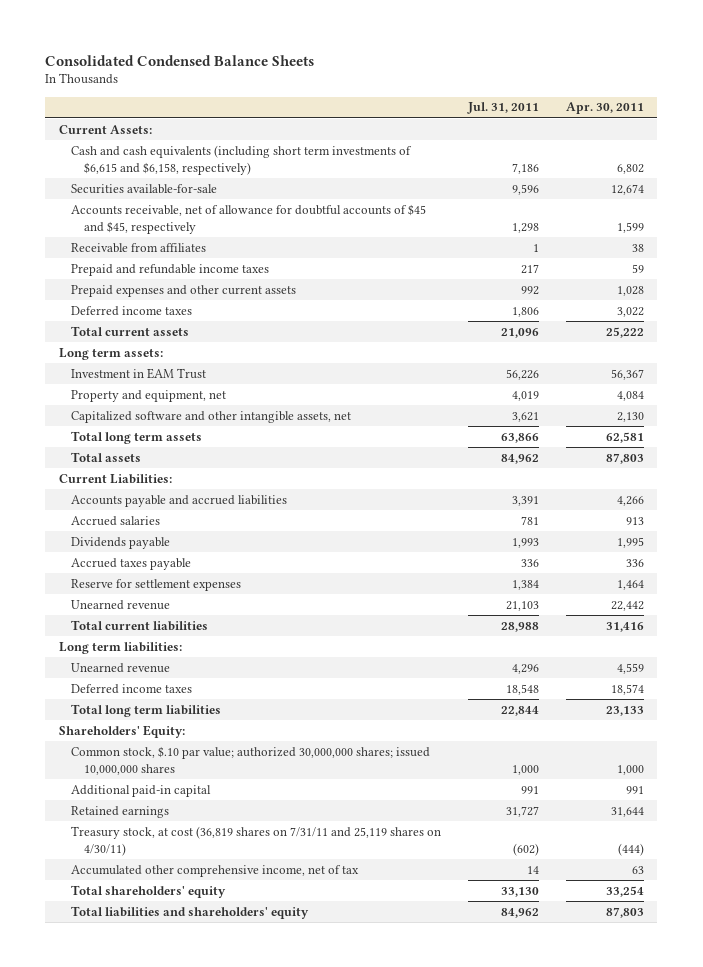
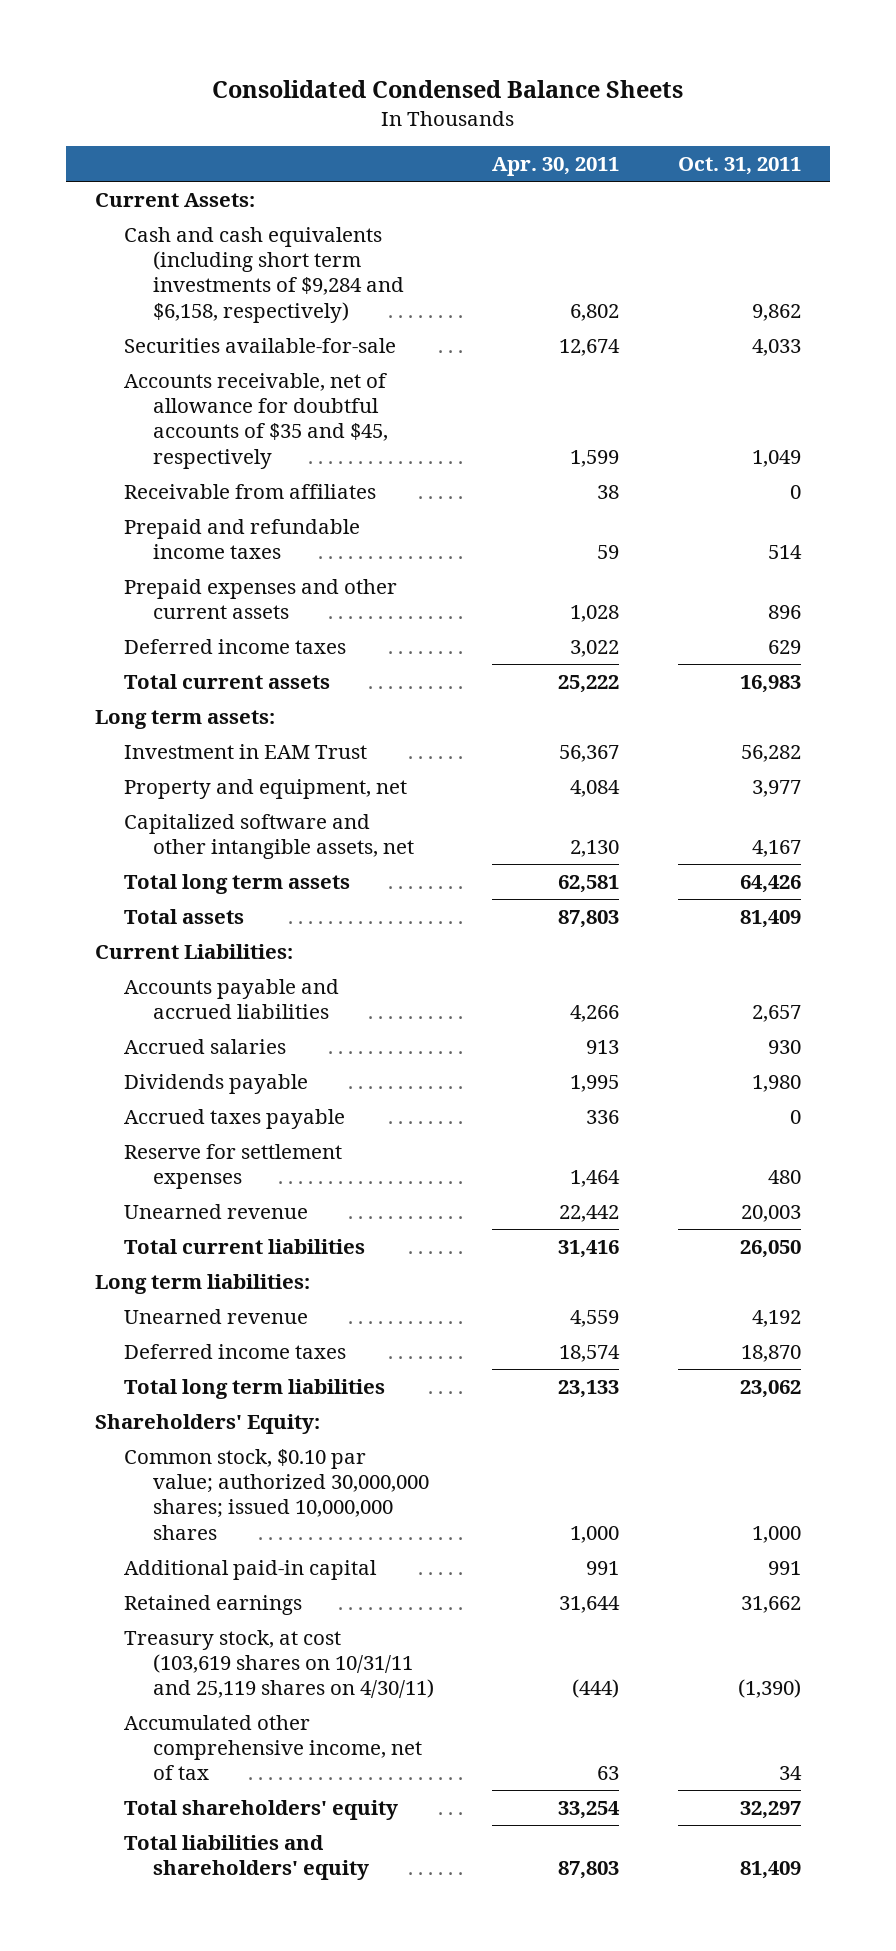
- | Jul. 31, 2011 | Apr. 30, 2011
+ | Apr. 30, 2011 | Oct. 31, 2011
- Cash and cash equivalents (including short term investments of $6,615 and $6,158, respectively) | 7,186 | 6,802
+ Cash and cash equivalents (including short term investments of $9,284 and $6,158, respectively) | 6,802 | 9,862
- Accounts receivable, net of allowance for doubtful accounts of $45 and $45, respectively | 1,298 | 1,599
+ Accounts receivable, net of allowance for doubtful accounts of $35 and $45, respectively | 1,599 | 1,049
- Common stock, $.10 par value; authorized 30,000,000 shares; issued 10,000,000 shares | 1,000 | 1,000
+ Common stock, $0.10 par value; authorized 30,000,000 shares; issued 10,000,000 shares | 1,000 | 1,000
- Treasury stock, at cost (36,819 shares on 7/31/11 and 25,119 shares on 4/30/11) | (602) | (444)
+ Treasury stock, at cost (103,619 shares on 10/31/11 and 25,119 shares on 4/30/11) | (444) | (1,390)

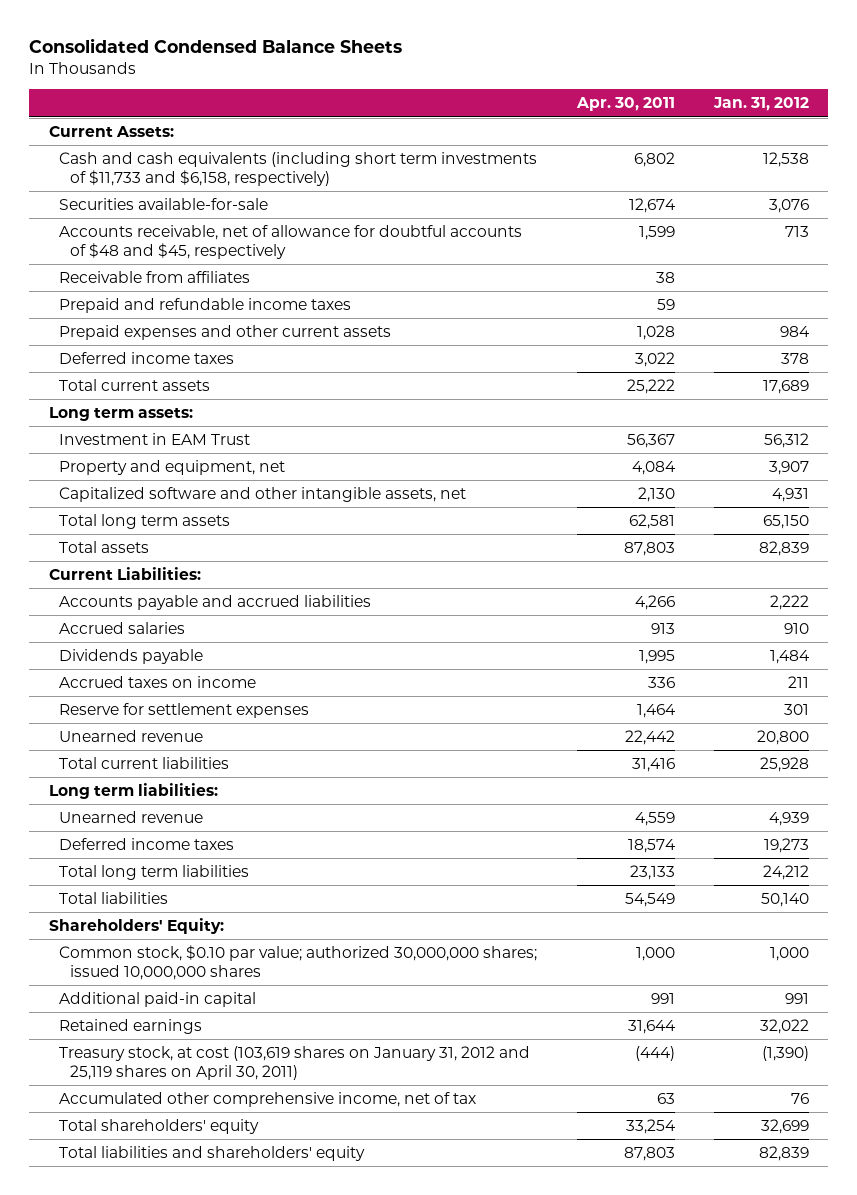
- | Apr. 30, 2011 | Oct. 31, 2011
+ | Apr. 30, 2011 | Jan. 31, 2012
- Cash and cash equivalents (including short term investments of $9,284 and $6,158, respectively) | 6,802 | 9,862
+ Cash and cash equivalents (including short term investments of $11,733 and $6,158, respectively) | 6,802 | 12,538
- Accounts receivable, net of allowance for doubtful accounts of $35 and $45, respectively | 1,599 | 1,049
+ Accounts receivable, net of allowance for doubtful accounts of $48 and $45, respectively | 1,599 | 713
- Accrued taxes payable | 336 | 0
+ Accrued taxes on income | 336 | 211
+ Total liabilities | 54,549 | 50,140
- Treasury stock, at cost (103,619 shares on 10/31/11 and 25,119 shares on 4/30/11) | (444) | (1,390)
+ Treasury stock, at cost (103,619 shares on January 31, 2012 and 25,119 shares on April 30, 2011) | (444) | (1,390)

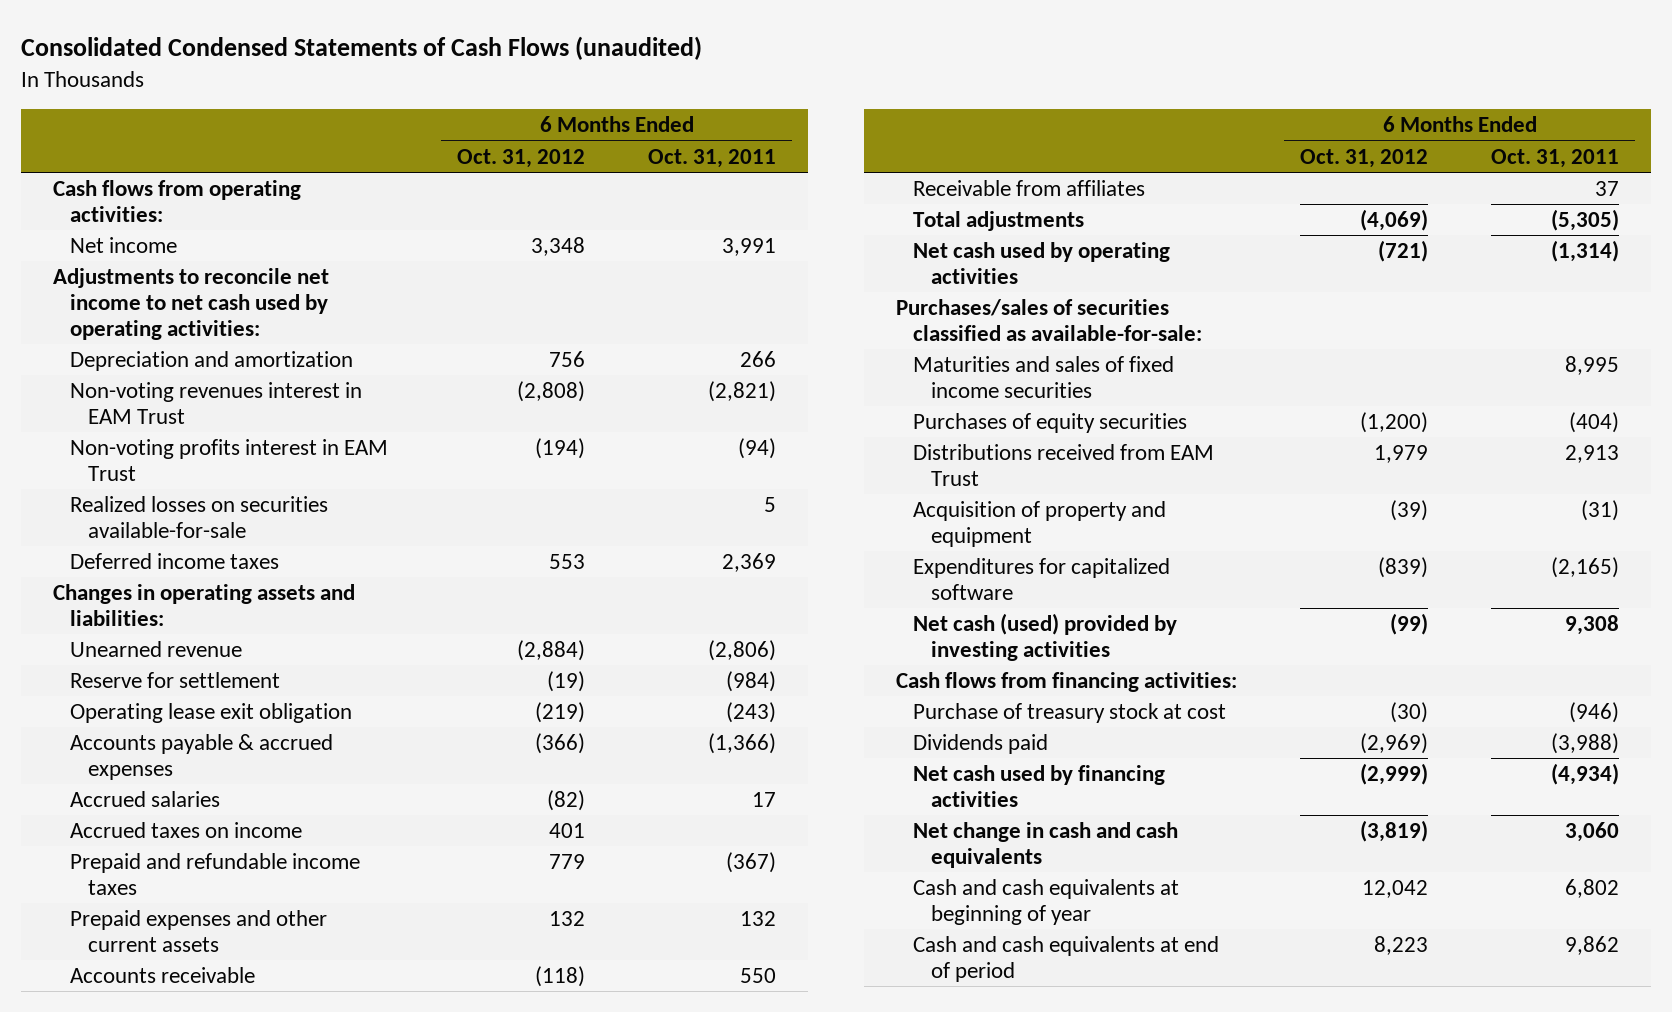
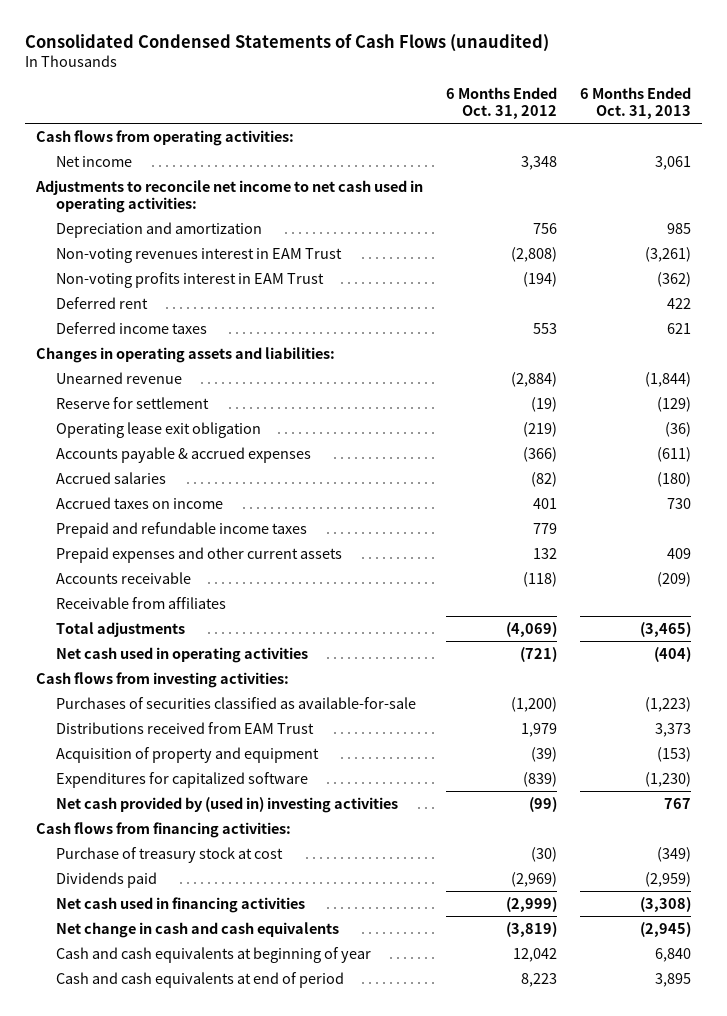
- | 6 Months Ended Oct. 31, 2012 | 6 Months Ended Oct. 31, 2011
+ | 6 Months Ended Oct. 31, 2012 | 6 Months Ended Oct. 31, 2013
- Adjustments to reconcile net income to net cash used by operating activities:
+ Adjustments to reconcile net income to net cash used in operating activities:
- Realized losses on securities available-for-sale | | 5
+ Deferred rent | | 422
- Net cash used by operating activities | (721) | (1,314)
- Purchases/sales of securities classified as available-for-sale:
- Maturities and sales of fixed income securities | | 8,995
- Purchases of equity securities | (1,200) | (404)
+ Net cash used in operating activities | (721) | (404)
+ Cash flows from investing activities:
+ Purchases of securities classified as available-for-sale | (1,200) | (1,223)
- Net cash (used) provided by investing activities | (99) | 9,308
+ Net cash provided by (used in) investing activities | (99) | 767
- Net cash used by financing activities | (2,999) | (4,934)
+ Net cash used in financing activities | (2,999) | (3,308)

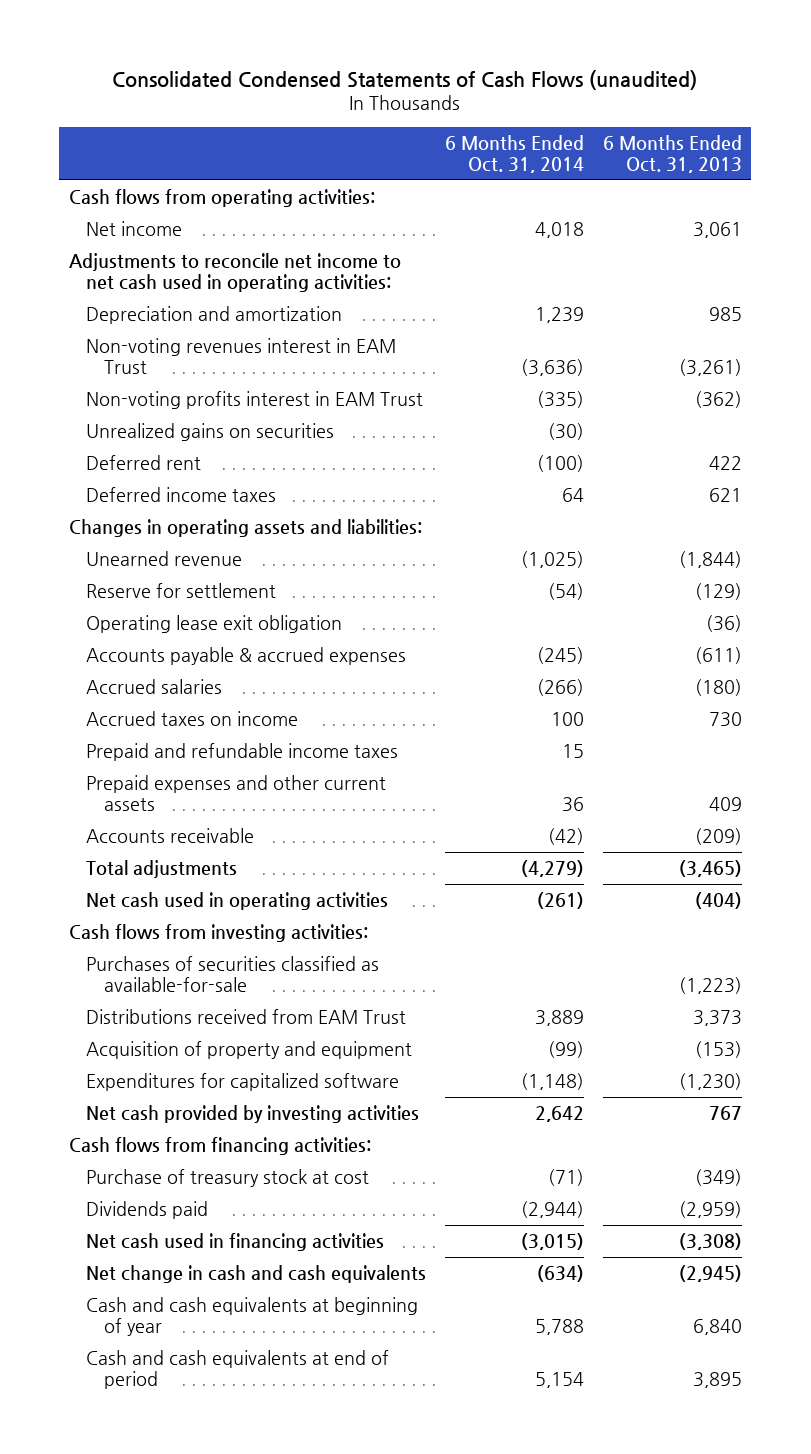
- | 6 Months Ended Oct. 31, 2012 | 6 Months Ended Oct. 31, 2013
+ | 6 Months Ended Oct. 31, 2014 | 6 Months Ended Oct. 31, 2013
+ Unrealized gains on securities | (30) |
- Receivable from affiliates
- Net cash provided by (used in) investing activities | (99) | 767
+ Net cash provided by investing activities | 2,642 | 767

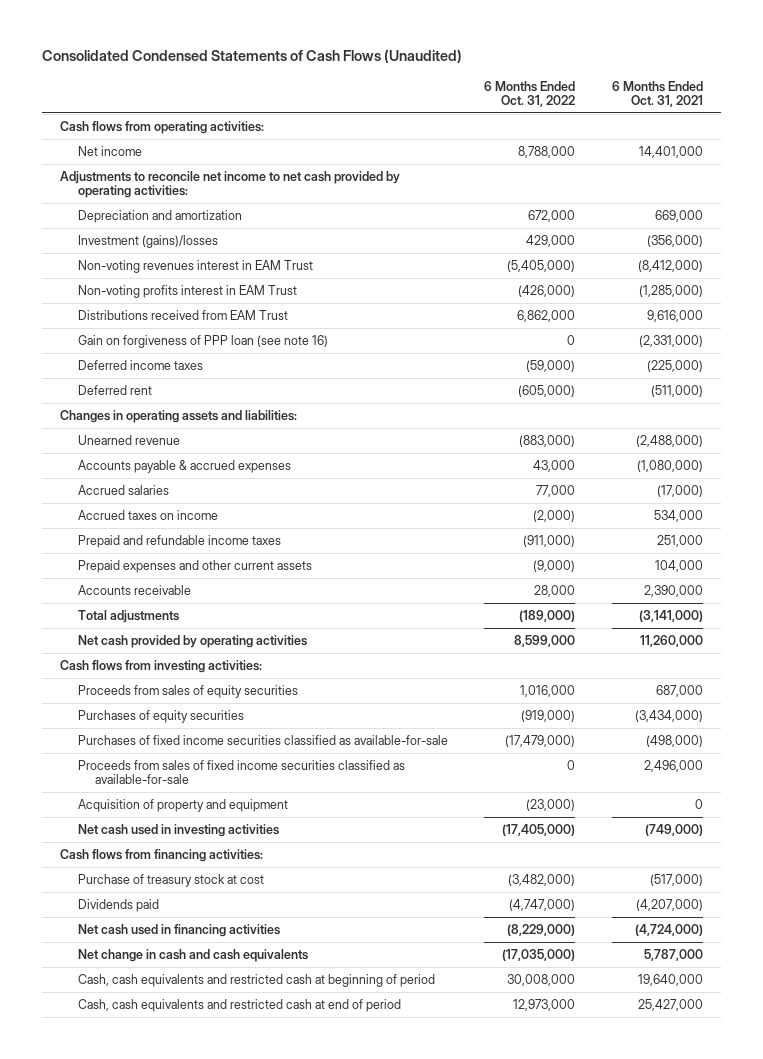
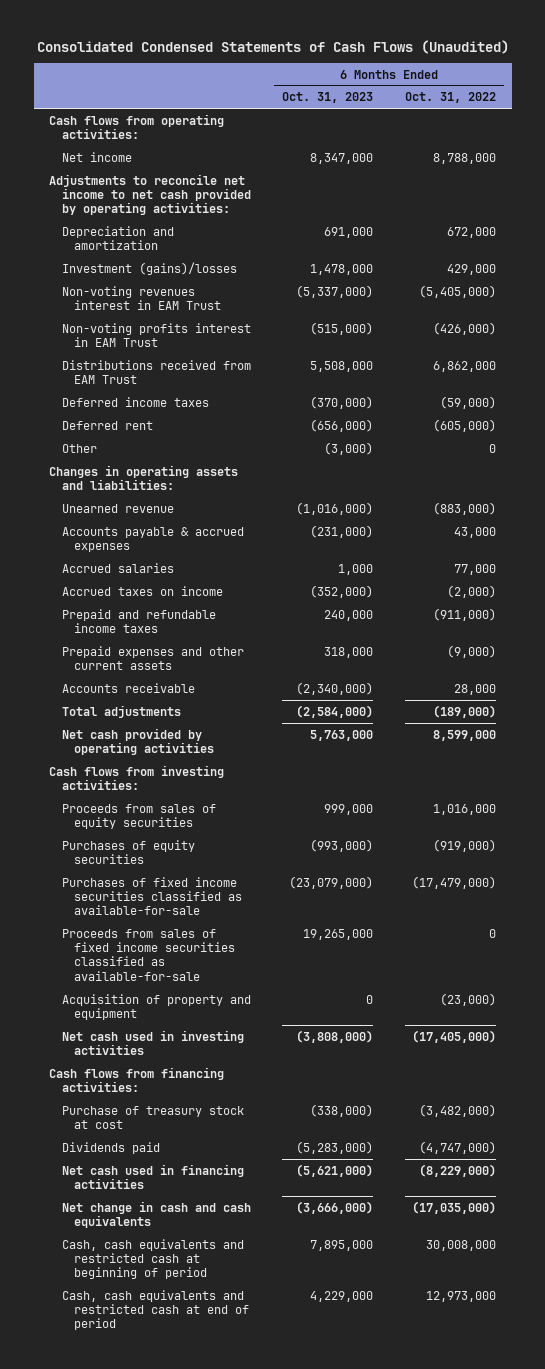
- | 6 Months Ended Oct. 31, 2022 | 6 Months Ended Oct. 31, 2021
+ | 6 Months Ended Oct. 31, 2023 | 6 Months Ended Oct. 31, 2022
- Gain on forgiveness of PPP loan (see note 16) | 0 | (2,331,000)
+ Other | (3,000) | 0

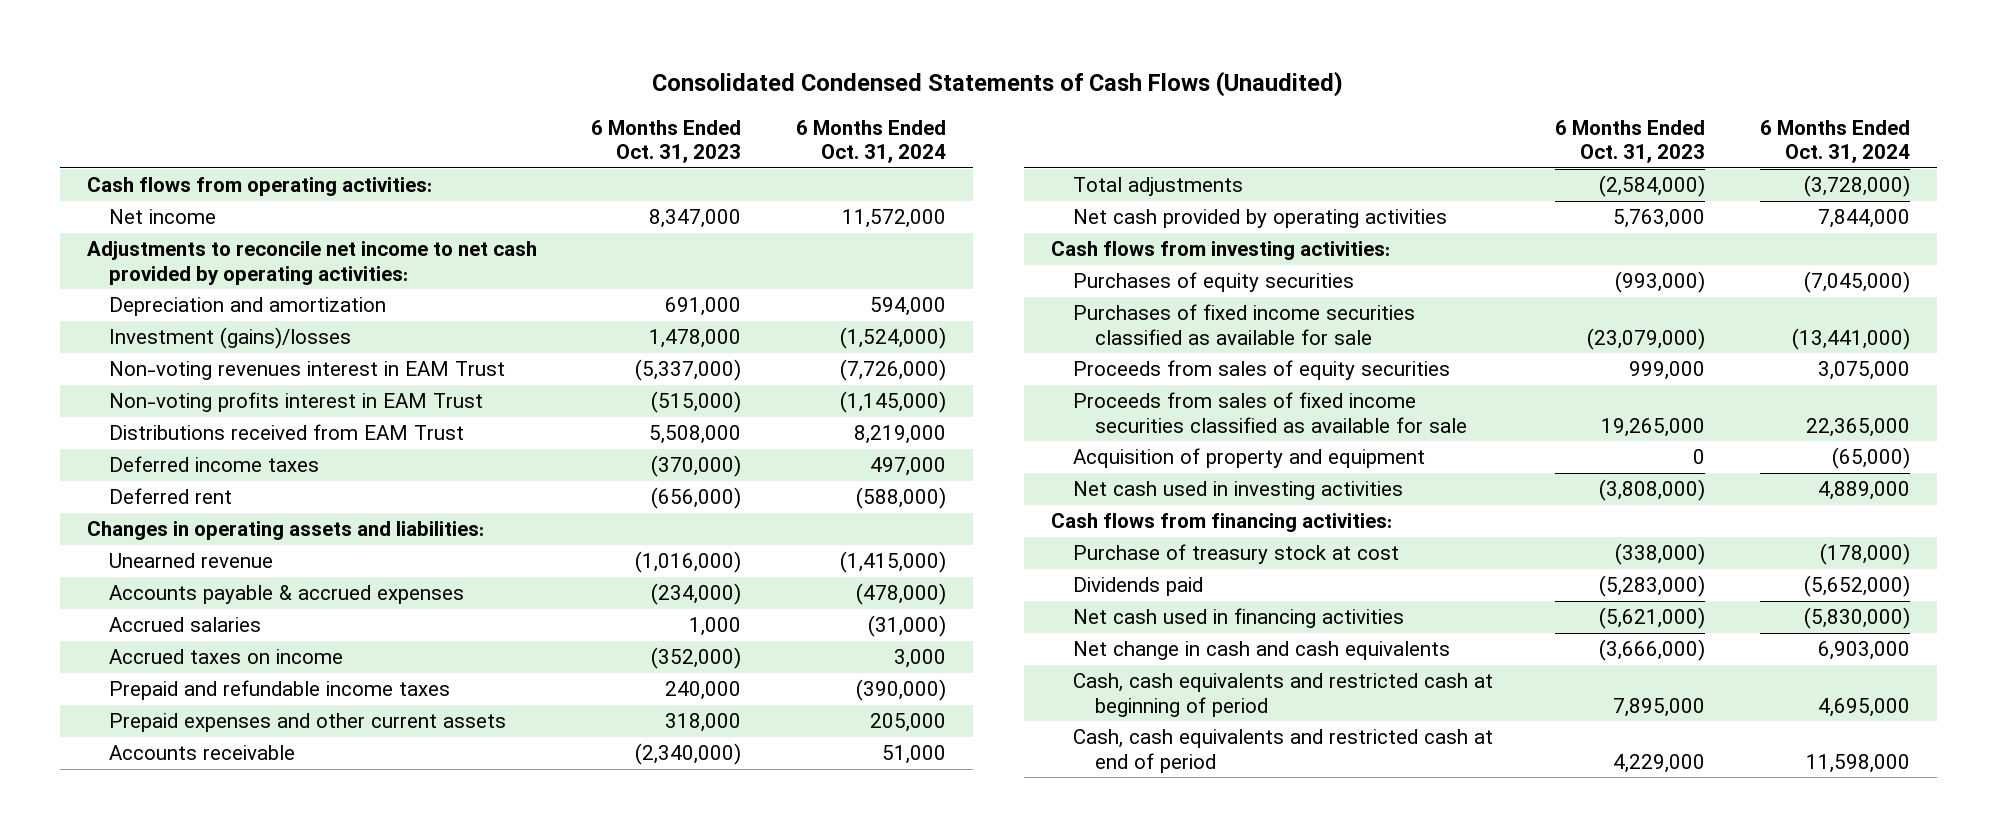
- | 6 Months Ended Oct. 31, 2023 | 6 Months Ended Oct. 31, 2022
+ | 6 Months Ended Oct. 31, 2023 | 6 Months Ended Oct. 31, 2024
- Other | (3,000) | 0
- Accounts payable & accrued expenses | (231,000) | 43,000
+ Accounts payable & accrued expenses | (234,000) | (478,000)
- Purchases of fixed income securities classified as available-for-sale | (23,079,000) | (17,479,000)
- Proceeds from sales of fixed income securities classified as available-for-sale | 19,265,000 | 0
+ Purchases of fixed income securities classified as available for sale | (23,079,000) | (13,441,000)
moved down: Proceeds from sales of equity securities | 999,000 | 3,075,000
+ Proceeds from sales of fixed income securities classified as available for sale | 19,265,000 | 22,365,000

